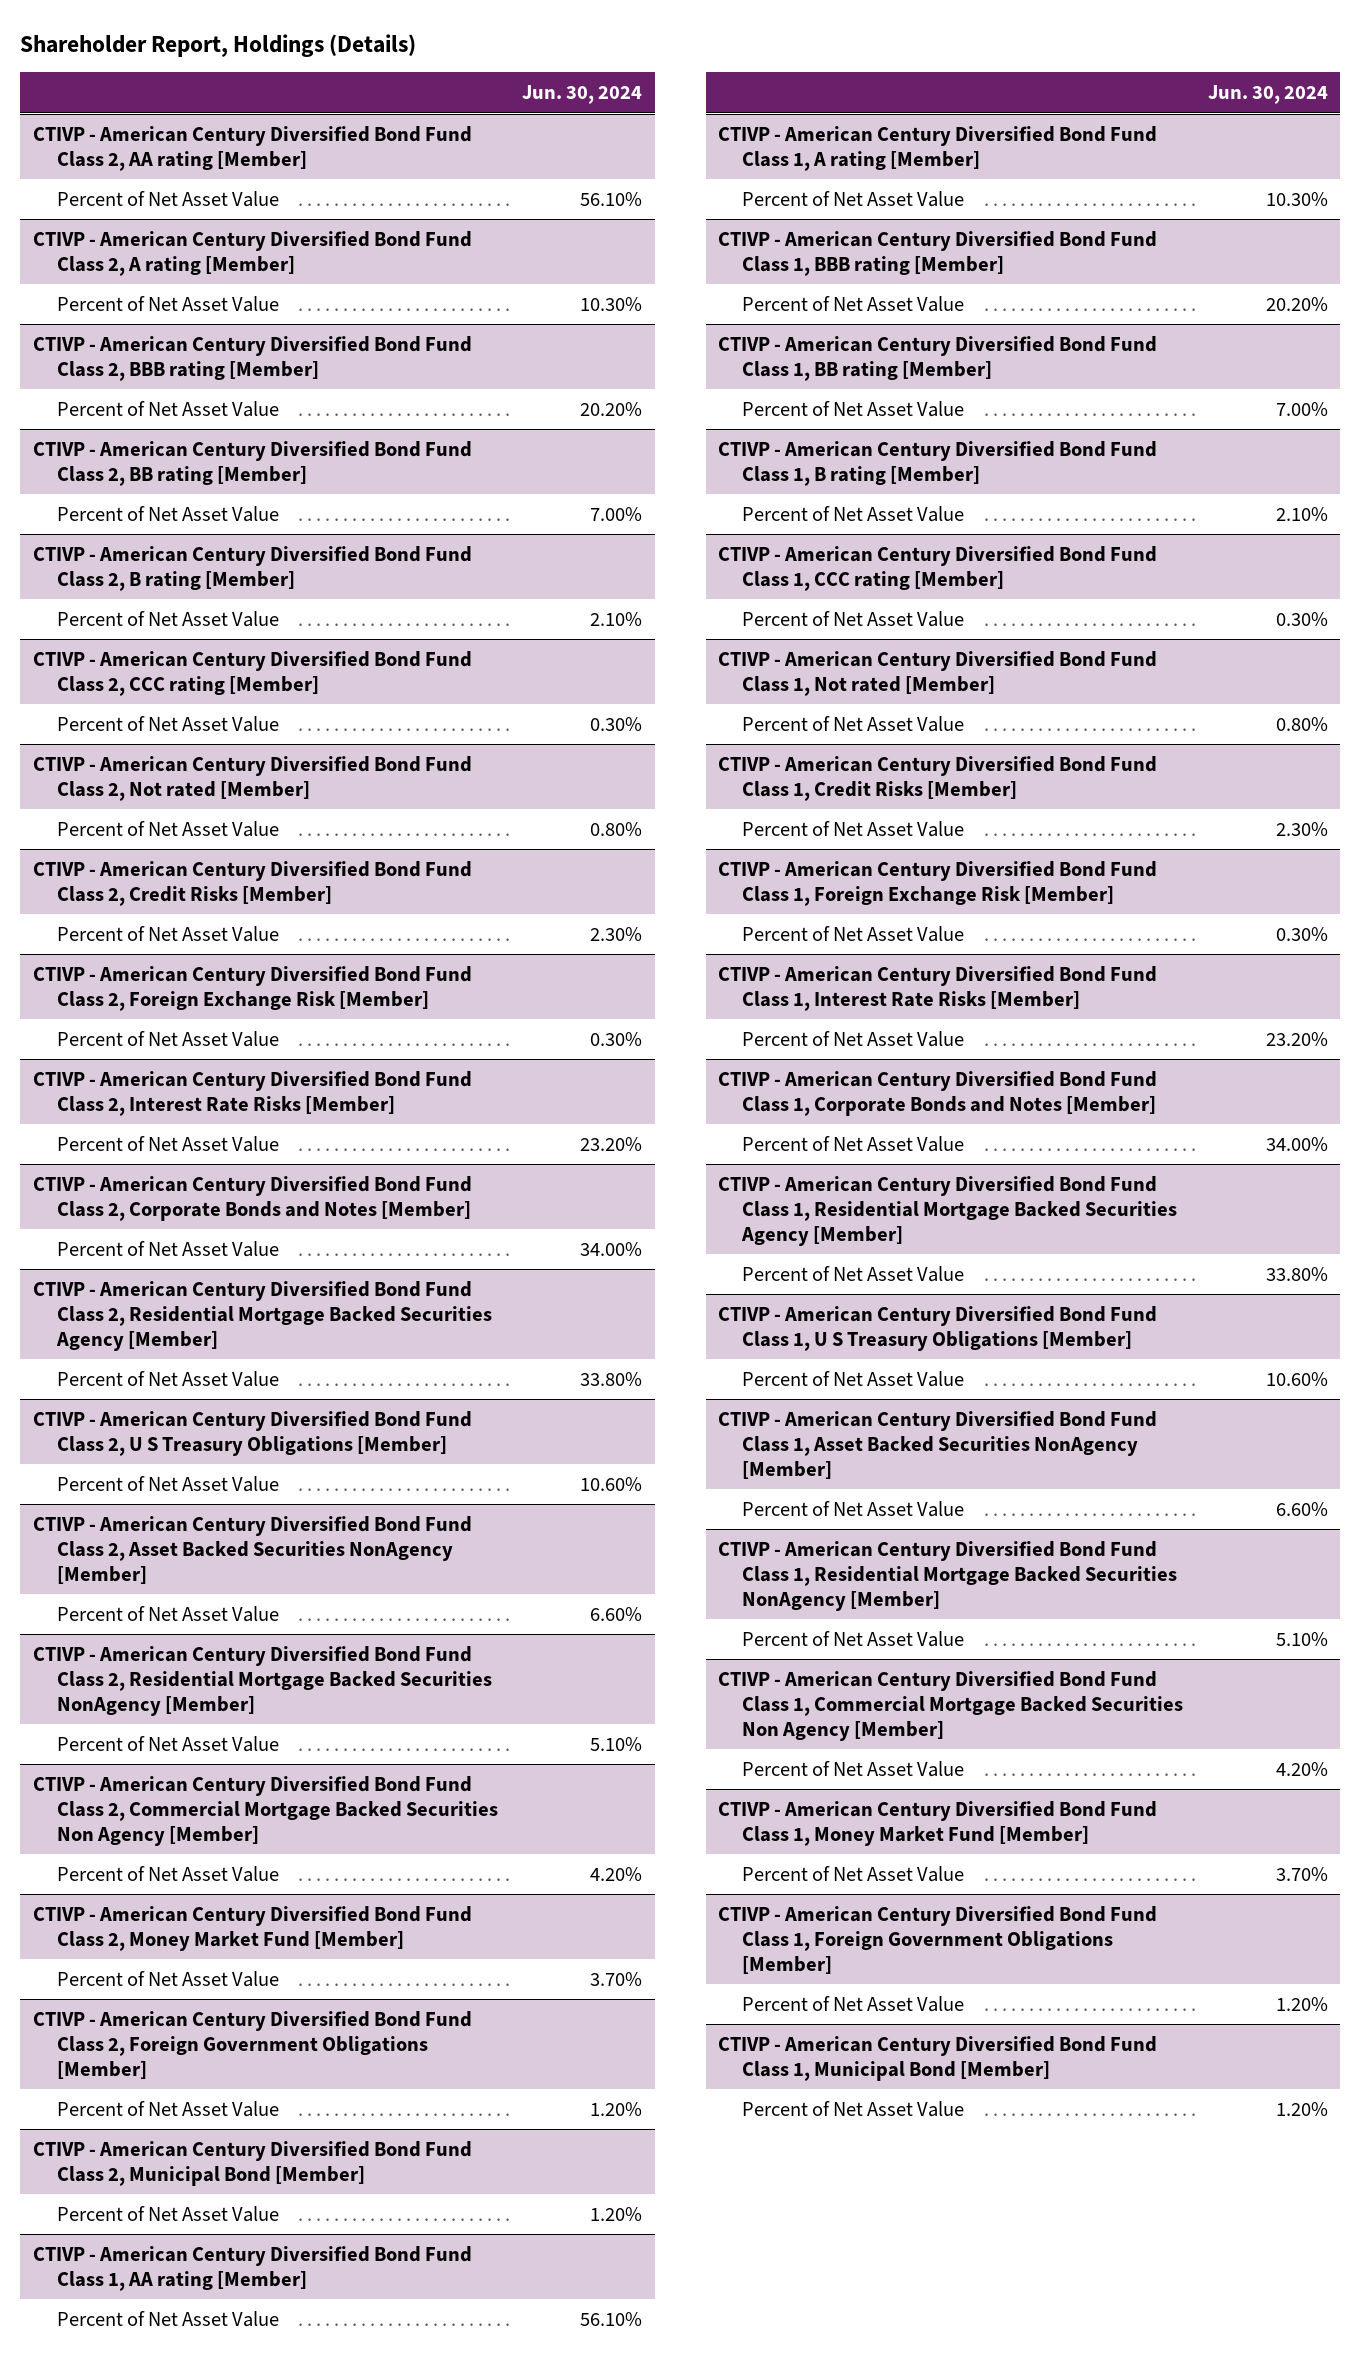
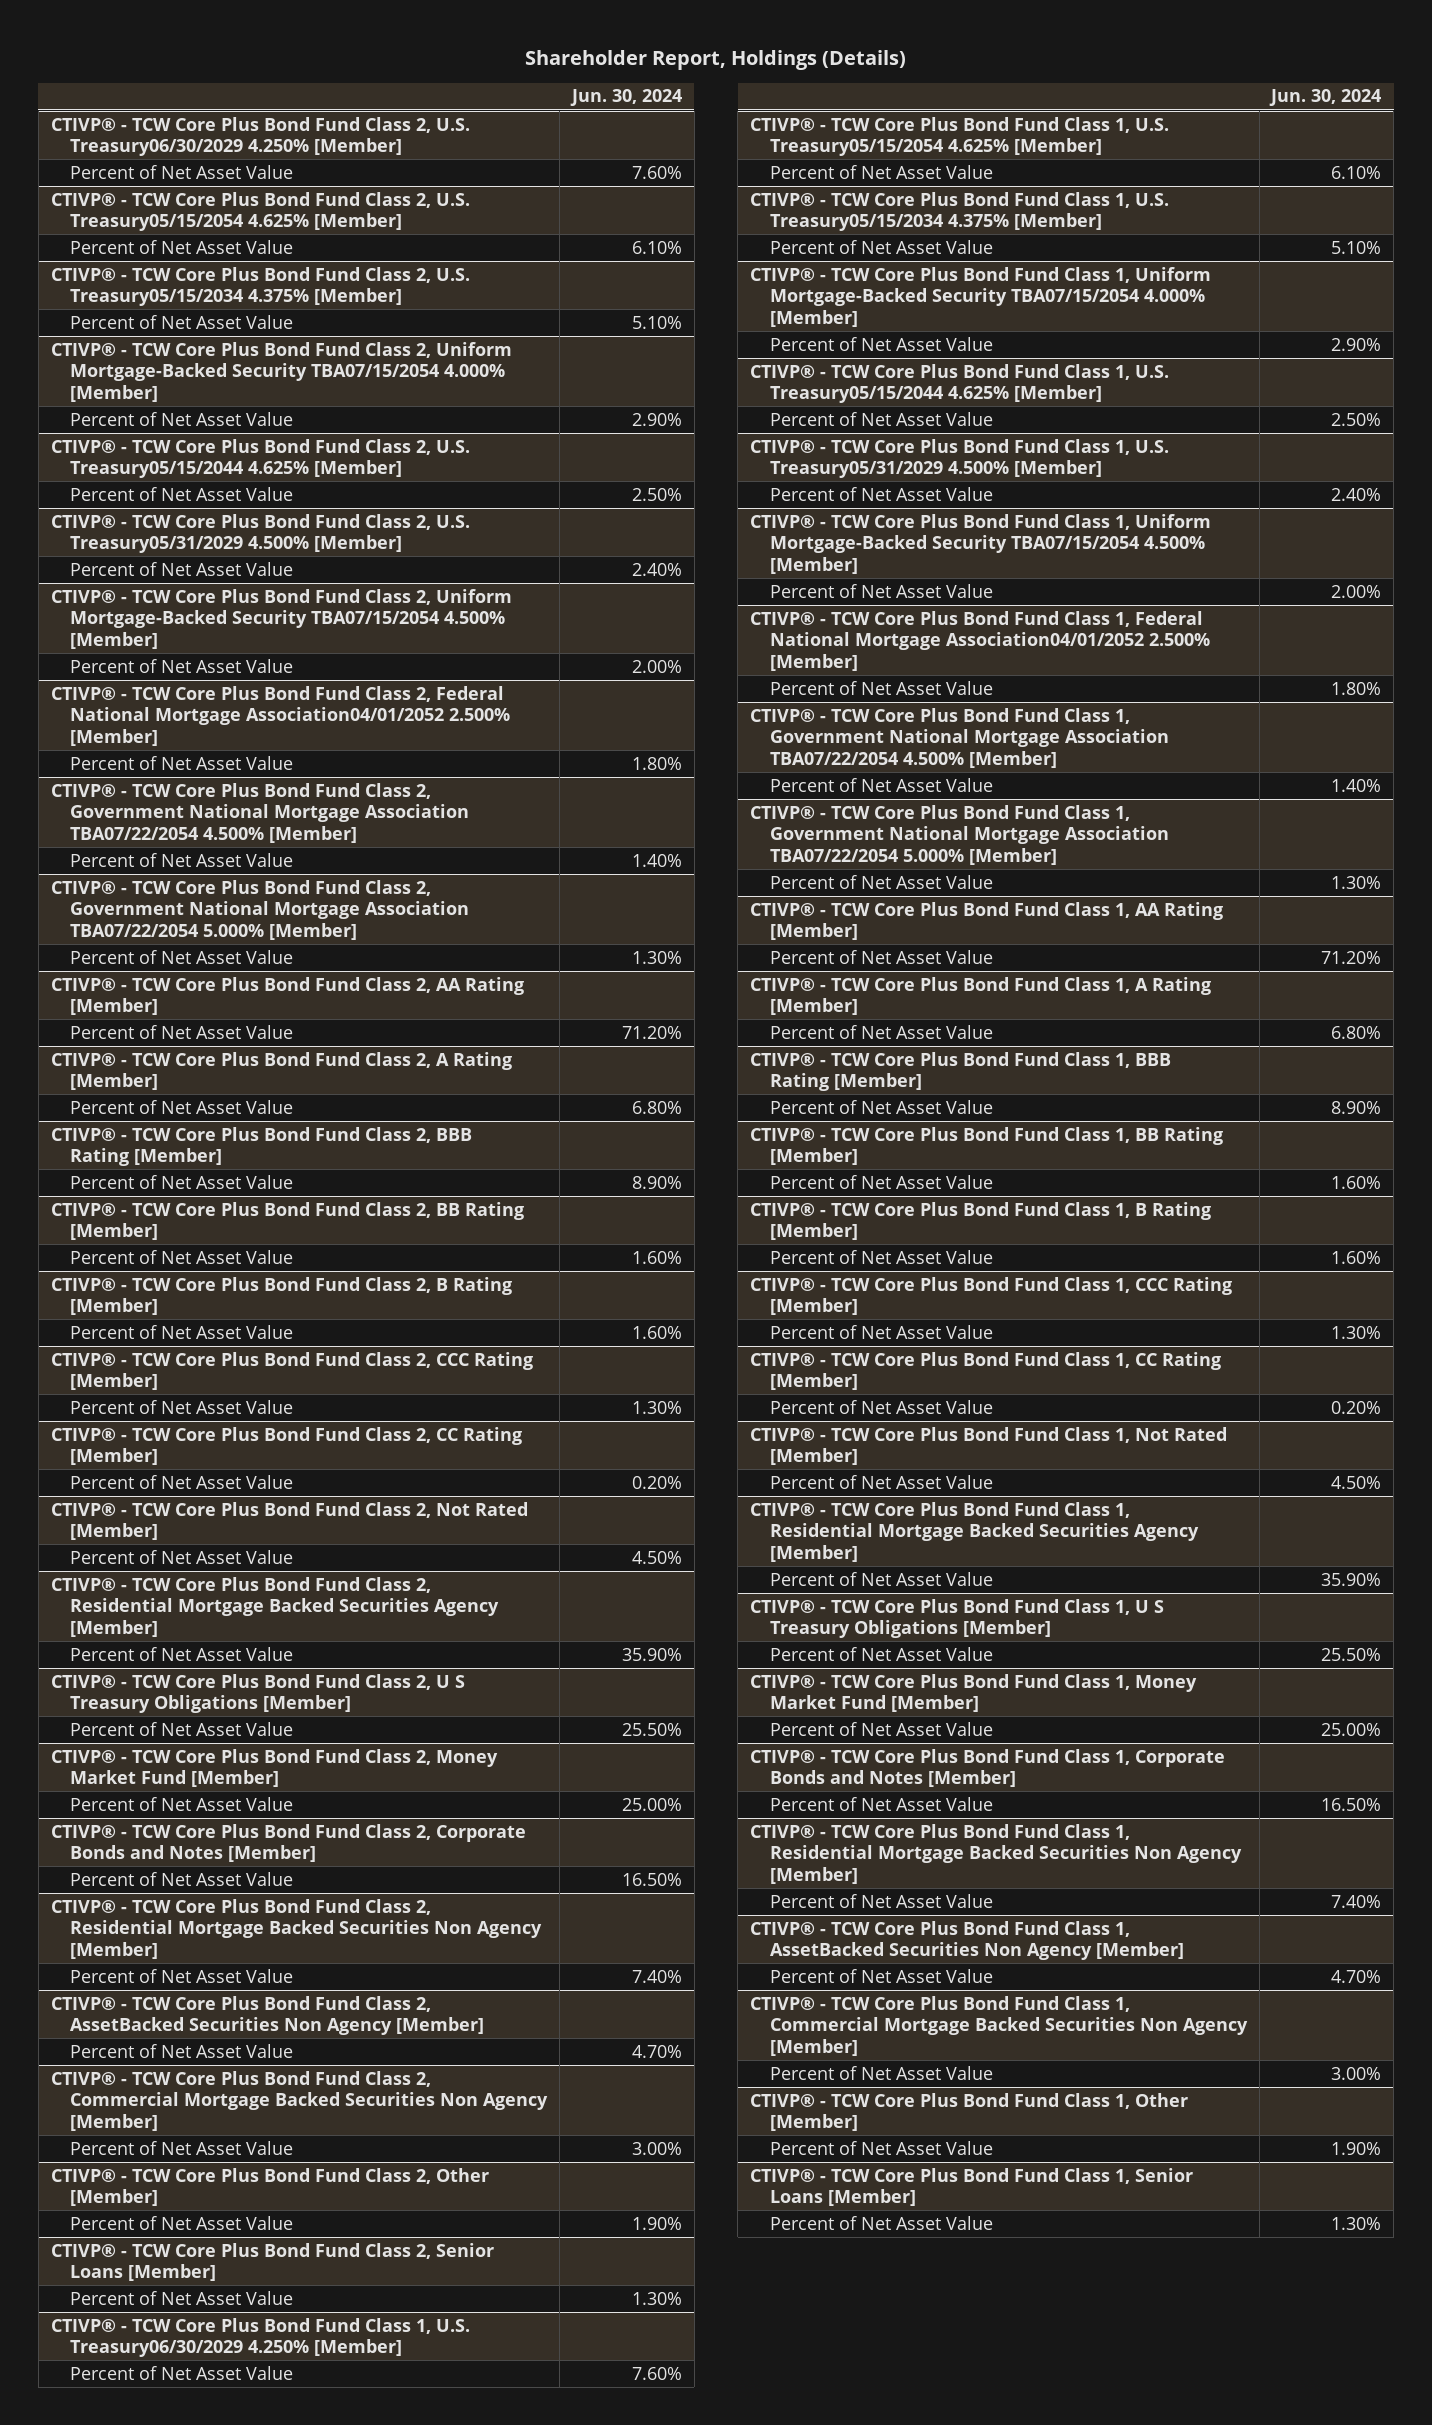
- CTIVP - American Century Diversified Bond Fund Class 2, AA rating [Member]
- Percent of Net Asset Value | 56.10%
- CTIVP - American Century Diversified Bond Fund Class 2, A rating [Member]
- Percent of Net Asset Value | 10.30%
- CTIVP - American Century Diversified Bond Fund Class 2, BBB rating [Member]
- Percent of Net Asset Value | 20.20%
- CTIVP - American Century Diversified Bond Fund Class 2, BB rating [Member]
- Percent of Net Asset Value | 7.00%
- CTIVP - American Century Diversified Bond Fund Class 2, B rating [Member]
- Percent of Net Asset Value | 2.10%
- CTIVP - American Century Diversified Bond Fund Class 2, CCC rating [Member]
- Percent of Net Asset Value | 0.30%
- CTIVP - American Century Diversified Bond Fund Class 2, Not rated [Member]
- Percent of Net Asset Value | 0.80%
- CTIVP - American Century Diversified Bond Fund Class 2, Credit Risks [Member]
- Percent of Net Asset Value | 2.30%
- CTIVP - American Century Diversified Bond Fund Class 2, Foreign Exchange Risk [Member]
- Percent of Net Asset Value | 0.30%
- CTIVP - American Century Diversified Bond Fund Class 2, Interest Rate Risks [Member]
- Percent of Net Asset Value | 23.20%
- CTIVP - American Century Diversified Bond Fund Class 2, Corporate Bonds and Notes [Member]
- Percent of Net Asset Value | 34.00%
- CTIVP - American Century Diversified Bond Fund Class 2, Residential Mortgage Backed Securities Agency [Member]
- Percent of Net Asset Value | 33.80%
- CTIVP - American Century Diversified Bond Fund Class 2, U S Treasury Obligations [Member]
- Percent of Net Asset Value | 10.60%
- CTIVP - American Century Diversified Bond Fund Class 2, Asset Backed Securities NonAgency [Member]
- Percent of Net Asset Value | 6.60%
- CTIVP - American Century Diversified Bond Fund Class 2, Residential Mortgage Backed Securities NonAgency [Member]
+ CTIVP® - TCW Core Plus Bond Fund Class 2, U.S. Treasury06/30/2029 4.250% [Member]
+ Percent of Net Asset Value | 7.60%
+ CTIVP® - TCW Core Plus Bond Fund Class 2, U.S. Treasury05/15/2054 4.625% [Member]
+ Percent of Net Asset Value | 6.10%
+ CTIVP® - TCW Core Plus Bond Fund Class 2, U.S. Treasury05/15/2034 4.375% [Member]
- CTIVP - American Century Diversified Bond Fund Class 2, Commercial Mortgage Backed Securities Non Agency [Member]
- Percent of Net Asset Value | 4.20%
- CTIVP - American Century Diversified Bond Fund Class 2, Money Market Fund [Member]
- Percent of Net Asset Value | 3.70%
- CTIVP - American Century Diversified Bond Fund Class 2, Foreign Government Obligations [Member]
- Percent of Net Asset Value | 1.20%
- CTIVP - American Century Diversified Bond Fund Class 2, Municipal Bond [Member]
- Percent of Net Asset Value | 1.20%
- CTIVP - American Century Diversified Bond Fund Class 1, AA rating [Member]
- Percent of Net Asset Value | 56.10%
- CTIVP - American Century Diversified Bond Fund Class 1, A rating [Member]
- Percent of Net Asset Value | 10.30%
- CTIVP - American Century Diversified Bond Fund Class 1, BBB rating [Member]
- Percent of Net Asset Value | 20.20%
- CTIVP - American Century Diversified Bond Fund Class 1, BB rating [Member]
- Percent of Net Asset Value | 7.00%
- CTIVP - American Century Diversified Bond Fund Class 1, B rating [Member]
- Percent of Net Asset Value | 2.10%
- CTIVP - American Century Diversified Bond Fund Class 1, CCC rating [Member]
- Percent of Net Asset Value | 0.30%
- CTIVP - American Century Diversified Bond Fund Class 1, Not rated [Member]
- Percent of Net Asset Value | 0.80%
- CTIVP - American Century Diversified Bond Fund Class 1, Credit Risks [Member]
- Percent of Net Asset Value | 2.30%
- CTIVP - American Century Diversified Bond Fund Class 1, Foreign Exchange Risk [Member]
- Percent of Net Asset Value | 0.30%
- CTIVP - American Century Diversified Bond Fund Class 1, Interest Rate Risks [Member]
- Percent of Net Asset Value | 23.20%
- CTIVP - American Century Diversified Bond Fund Class 1, Corporate Bonds and Notes [Member]
- Percent of Net Asset Value | 34.00%
- CTIVP - American Century Diversified Bond Fund Class 1, Residential Mortgage Backed Securities Agency [Member]
- Percent of Net Asset Value | 33.80%
- CTIVP - American Century Diversified Bond Fund Class 1, U S Treasury Obligations [Member]
- Percent of Net Asset Value | 10.60%
- CTIVP - American Century Diversified Bond Fund Class 1, Asset Backed Securities NonAgency [Member]
- Percent of Net Asset Value | 6.60%
- CTIVP - American Century Diversified Bond Fund Class 1, Residential Mortgage Backed Securities NonAgency [Member]
+ CTIVP® - TCW Core Plus Bond Fund Class 2, Uniform Mortgage-Backed Security TBA07/15/2054 4.000% [Member]
+ Percent of Net Asset Value | 2.90%
+ CTIVP® - TCW Core Plus Bond Fund Class 2, U.S. Treasury05/15/2044 4.625% [Member]
+ Percent of Net Asset Value | 2.50%
+ CTIVP® - TCW Core Plus Bond Fund Class 2, U.S. Treasury05/31/2029 4.500% [Member]
+ Percent of Net Asset Value | 2.40%
+ CTIVP® - TCW Core Plus Bond Fund Class 2, Uniform Mortgage-Backed Security TBA07/15/2054 4.500% [Member]
+ Percent of Net Asset Value | 2.00%
+ CTIVP® - TCW Core Plus Bond Fund Class 2, Federal National Mortgage Association04/01/2052 2.500% [Member]
+ Percent of Net Asset Value | 1.80%
+ CTIVP® - TCW Core Plus Bond Fund Class 2, Government National Mortgage Association TBA07/22/2054 4.500% [Member]
+ Percent of Net Asset Value | 1.40%
+ CTIVP® - TCW Core Plus Bond Fund Class 2, Government National Mortgage Association TBA07/22/2054 5.000% [Member]
+ Percent of Net Asset Value | 1.30%
+ CTIVP® - TCW Core Plus Bond Fund Class 2, AA Rating [Member]
+ Percent of Net Asset Value | 71.20%
+ CTIVP® - TCW Core Plus Bond Fund Class 2, A Rating [Member]
+ Percent of Net Asset Value | 6.80%
+ CTIVP® - TCW Core Plus Bond Fund Class 2, BBB Rating [Member]
+ Percent of Net Asset Value | 8.90%
+ CTIVP® - TCW Core Plus Bond Fund Class 2, BB Rating [Member]
+ Percent of Net Asset Value | 1.60%
+ CTIVP® - TCW Core Plus Bond Fund Class 2, B Rating [Member]
+ Percent of Net Asset Value | 1.60%
+ CTIVP® - TCW Core Plus Bond Fund Class 2, CCC Rating [Member]
+ Percent of Net Asset Value | 1.30%
+ CTIVP® - TCW Core Plus Bond Fund Class 2, CC Rating [Member]
+ Percent of Net Asset Value | 0.20%
+ CTIVP® - TCW Core Plus Bond Fund Class 2, Not Rated [Member]
+ Percent of Net Asset Value | 4.50%
+ CTIVP® - TCW Core Plus Bond Fund Class 2, Residential Mortgage Backed Securities Agency [Member]
+ Percent of Net Asset Value | 35.90%
+ CTIVP® - TCW Core Plus Bond Fund Class 2, U S Treasury Obligations [Member]
+ Percent of Net Asset Value | 25.50%
+ CTIVP® - TCW Core Plus Bond Fund Class 2, Money Market Fund [Member]
+ Percent of Net Asset Value | 25.00%
+ CTIVP® - TCW Core Plus Bond Fund Class 2, Corporate Bonds and Notes [Member]
+ Percent of Net Asset Value | 16.50%
+ CTIVP® - TCW Core Plus Bond Fund Class 2, Residential Mortgage Backed Securities Non Agency [Member]
+ Percent of Net Asset Value | 7.40%
+ CTIVP® - TCW Core Plus Bond Fund Class 2, AssetBacked Securities Non Agency [Member]
+ Percent of Net Asset Value | 4.70%
+ CTIVP® - TCW Core Plus Bond Fund Class 2, Commercial Mortgage Backed Securities Non Agency [Member]
+ Percent of Net Asset Value | 3.00%
+ CTIVP® - TCW Core Plus Bond Fund Class 2, Other [Member]
+ Percent of Net Asset Value | 1.90%
+ CTIVP® - TCW Core Plus Bond Fund Class 2, Senior Loans [Member]
+ Percent of Net Asset Value | 1.30%
+ CTIVP® - TCW Core Plus Bond Fund Class 1, U.S. Treasury06/30/2029 4.250% [Member]
+ Percent of Net Asset Value | 7.60%
+ CTIVP® - TCW Core Plus Bond Fund Class 1, U.S. Treasury05/15/2054 4.625% [Member]
+ Percent of Net Asset Value | 6.10%
+ CTIVP® - TCW Core Plus Bond Fund Class 1, U.S. Treasury05/15/2034 4.375% [Member]
- CTIVP - American Century Diversified Bond Fund Class 1, Commercial Mortgage Backed Securities Non Agency [Member]
- Percent of Net Asset Value | 4.20%
- CTIVP - American Century Diversified Bond Fund Class 1, Money Market Fund [Member]
- Percent of Net Asset Value | 3.70%
- CTIVP - American Century Diversified Bond Fund Class 1, Foreign Government Obligations [Member]
- Percent of Net Asset Value | 1.20%
- CTIVP - American Century Diversified Bond Fund Class 1, Municipal Bond [Member]
- Percent of Net Asset Value | 1.20%
+ CTIVP® - TCW Core Plus Bond Fund Class 1, Uniform Mortgage-Backed Security TBA07/15/2054 4.000% [Member]
+ Percent of Net Asset Value | 2.90%
+ CTIVP® - TCW Core Plus Bond Fund Class 1, U.S. Treasury05/15/2044 4.625% [Member]
+ Percent of Net Asset Value | 2.50%
+ CTIVP® - TCW Core Plus Bond Fund Class 1, U.S. Treasury05/31/2029 4.500% [Member]
+ Percent of Net Asset Value | 2.40%
+ CTIVP® - TCW Core Plus Bond Fund Class 1, Uniform Mortgage-Backed Security TBA07/15/2054 4.500% [Member]
+ Percent of Net Asset Value | 2.00%
+ CTIVP® - TCW Core Plus Bond Fund Class 1, Federal National Mortgage Association04/01/2052 2.500% [Member]
+ Percent of Net Asset Value | 1.80%
+ CTIVP® - TCW Core Plus Bond Fund Class 1, Government National Mortgage Association TBA07/22/2054 4.500% [Member]
+ Percent of Net Asset Value | 1.40%
+ CTIVP® - TCW Core Plus Bond Fund Class 1, Government National Mortgage Association TBA07/22/2054 5.000% [Member]
+ Percent of Net Asset Value | 1.30%
+ CTIVP® - TCW Core Plus Bond Fund Class 1, AA Rating [Member]
+ Percent of Net Asset Value | 71.20%
+ CTIVP® - TCW Core Plus Bond Fund Class 1, A Rating [Member]
+ Percent of Net Asset Value | 6.80%
+ CTIVP® - TCW Core Plus Bond Fund Class 1, BBB Rating [Member]
+ Percent of Net Asset Value | 8.90%
+ CTIVP® - TCW Core Plus Bond Fund Class 1, BB Rating [Member]
+ Percent of Net Asset Value | 1.60%
+ CTIVP® - TCW Core Plus Bond Fund Class 1, B Rating [Member]
+ Percent of Net Asset Value | 1.60%
+ CTIVP® - TCW Core Plus Bond Fund Class 1, CCC Rating [Member]
+ Percent of Net Asset Value | 1.30%
+ CTIVP® - TCW Core Plus Bond Fund Class 1, CC Rating [Member]
+ Percent of Net Asset Value | 0.20%
+ CTIVP® - TCW Core Plus Bond Fund Class 1, Not Rated [Member]
+ Percent of Net Asset Value | 4.50%
+ CTIVP® - TCW Core Plus Bond Fund Class 1, Residential Mortgage Backed Securities Agency [Member]
+ Percent of Net Asset Value | 35.90%
+ CTIVP® - TCW Core Plus Bond Fund Class 1, U S Treasury Obligations [Member]
+ Percent of Net Asset Value | 25.50%
+ CTIVP® - TCW Core Plus Bond Fund Class 1, Money Market Fund [Member]
+ Percent of Net Asset Value | 25.00%
+ CTIVP® - TCW Core Plus Bond Fund Class 1, Corporate Bonds and Notes [Member]
+ Percent of Net Asset Value | 16.50%
+ CTIVP® - TCW Core Plus Bond Fund Class 1, Residential Mortgage Backed Securities Non Agency [Member]
+ Percent of Net Asset Value | 7.40%
+ CTIVP® - TCW Core Plus Bond Fund Class 1, AssetBacked Securities Non Agency [Member]
+ Percent of Net Asset Value | 4.70%
+ CTIVP® - TCW Core Plus Bond Fund Class 1, Commercial Mortgage Backed Securities Non Agency [Member]
+ Percent of Net Asset Value | 3.00%
+ CTIVP® - TCW Core Plus Bond Fund Class 1, Other [Member]
+ Percent of Net Asset Value | 1.90%
+ CTIVP® - TCW Core Plus Bond Fund Class 1, Senior Loans [Member]
+ Percent of Net Asset Value | 1.30%

